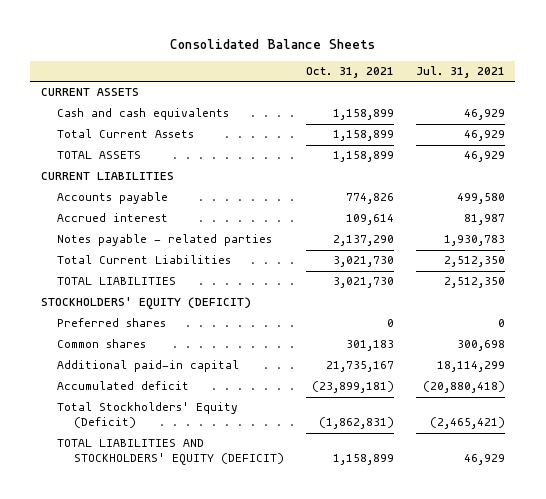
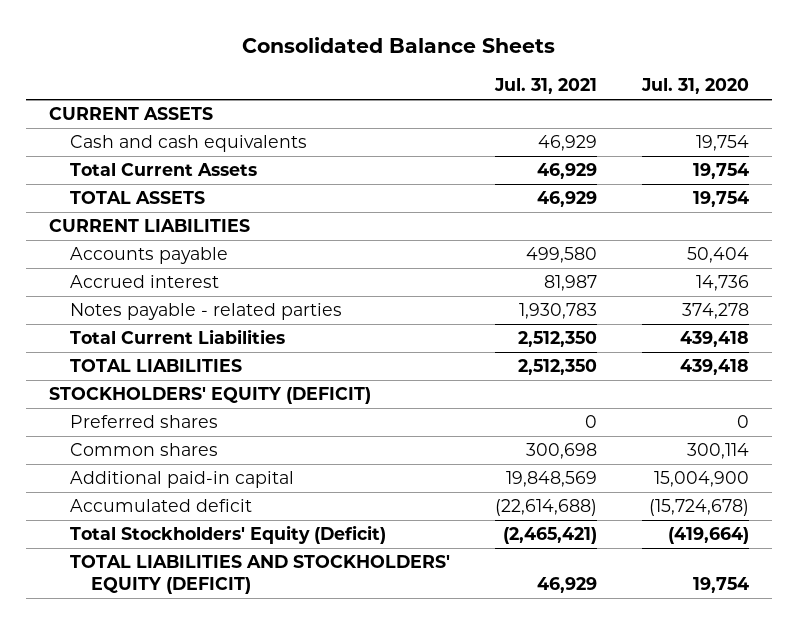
- | Oct. 31, 2021 | Jul. 31, 2021
+ | Jul. 31, 2021 | Jul. 31, 2020
- Additional paid-in capital | 21,735,167 | 18,114,299
- Accumulated deficit | (23,899,181) | (20,880,418)
+ Additional paid-in capital | 19,848,569 | 15,004,900
+ Accumulated deficit | (22,614,688) | (15,724,678)

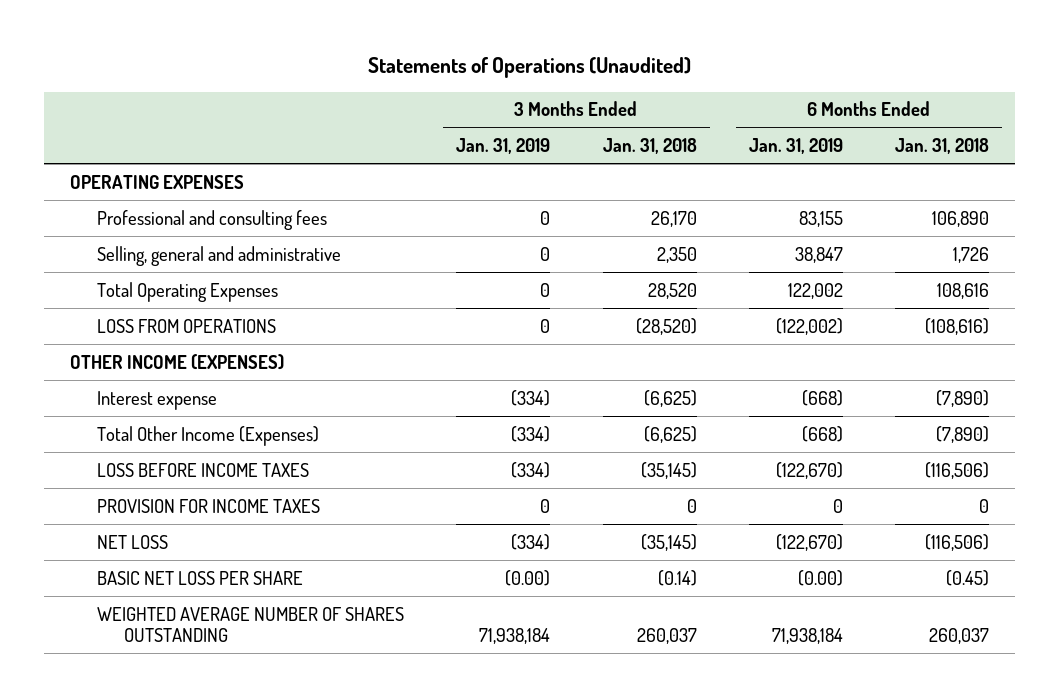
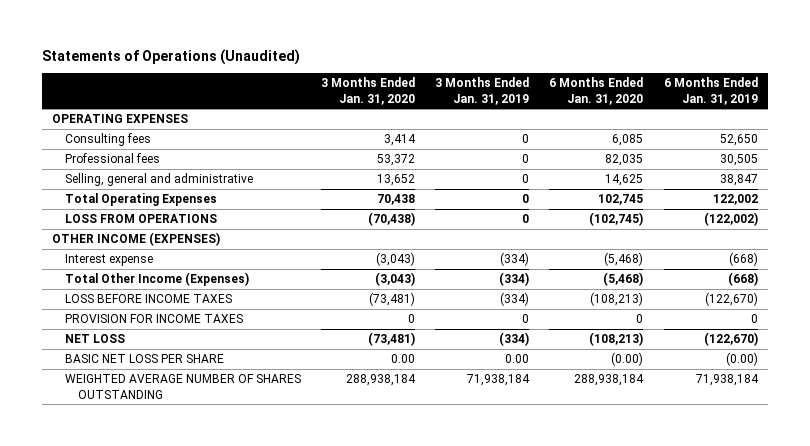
- | 3 Months Ended Jan. 31, 2019 | 3 Months Ended Jan. 31, 2018 | 6 Months Ended Jan. 31, 2019 | 6 Months Ended Jan. 31, 2018
+ | 3 Months Ended Jan. 31, 2020 | 3 Months Ended Jan. 31, 2019 | 6 Months Ended Jan. 31, 2020 | 6 Months Ended Jan. 31, 2019
- Professional and consulting fees | 0 | 26,170 | 83,155 | 106,890
+ Consulting fees | 3,414 | 0 | 6,085 | 52,650
+ Professional fees | 53,372 | 0 | 82,035 | 30,505
- BASIC NET LOSS PER SHARE | (0.00) | (0.14) | (0.00) | (0.45)
+ BASIC NET LOSS PER SHARE | 0.00 | 0.00 | (0.00) | (0.00)

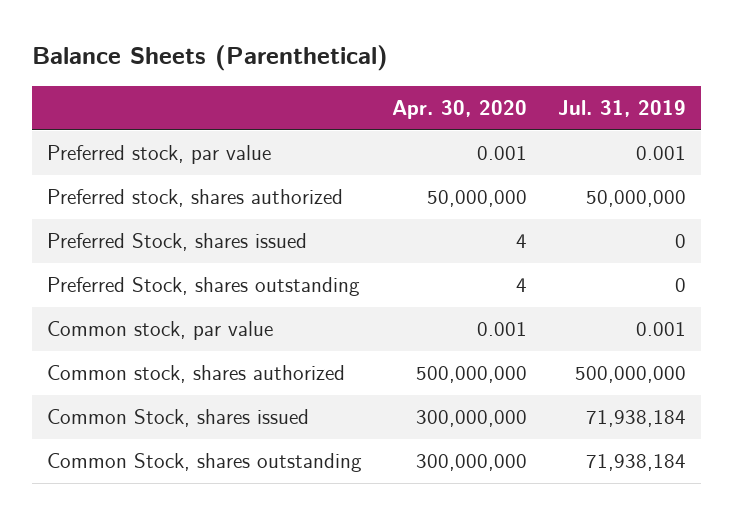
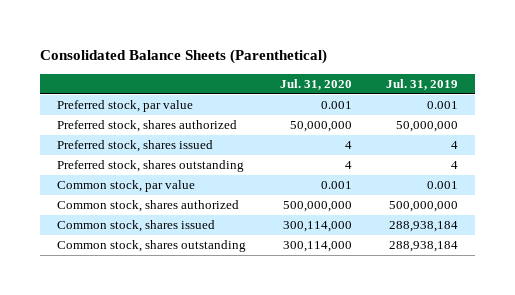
- Balance Sheets (Parenthetical)
+ Consolidated Balance Sheets (Parenthetical)
- | Apr. 30, 2020 | Jul. 31, 2019
+ | Jul. 31, 2020 | Jul. 31, 2019
- Preferred Stock, shares issued | 4 | 0
- Preferred Stock, shares outstanding | 4 | 0
+ Preferred stock, shares issued | 4 | 4
+ Preferred stock, shares outstanding | 4 | 4
- Common Stock, shares issued | 300,000,000 | 71,938,184
- Common Stock, shares outstanding | 300,000,000 | 71,938,184
+ Common stock, shares issued | 300,114,000 | 288,938,184
+ Common stock, shares outstanding | 300,114,000 | 288,938,184

